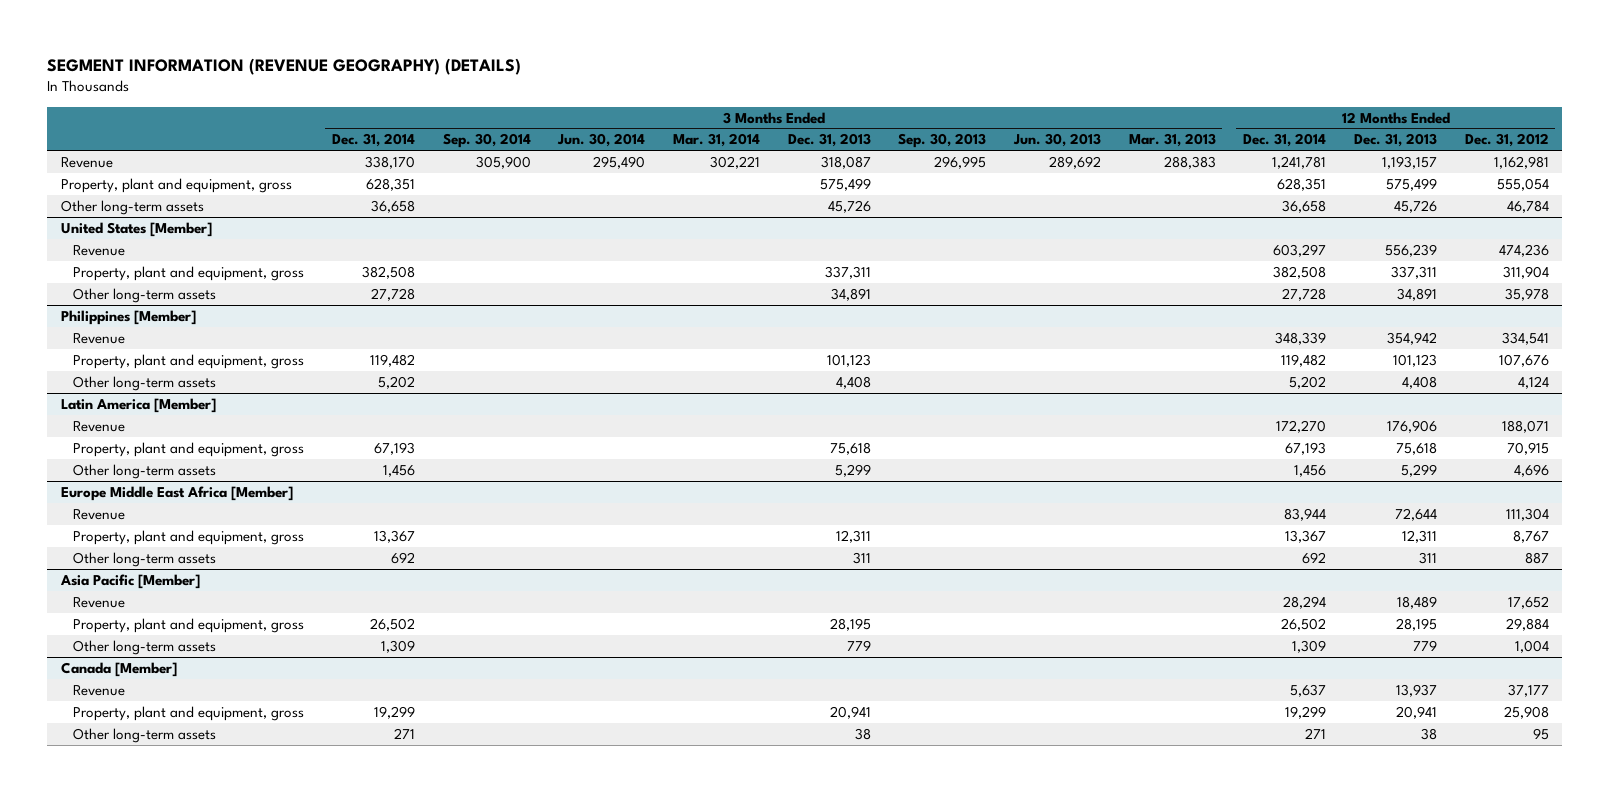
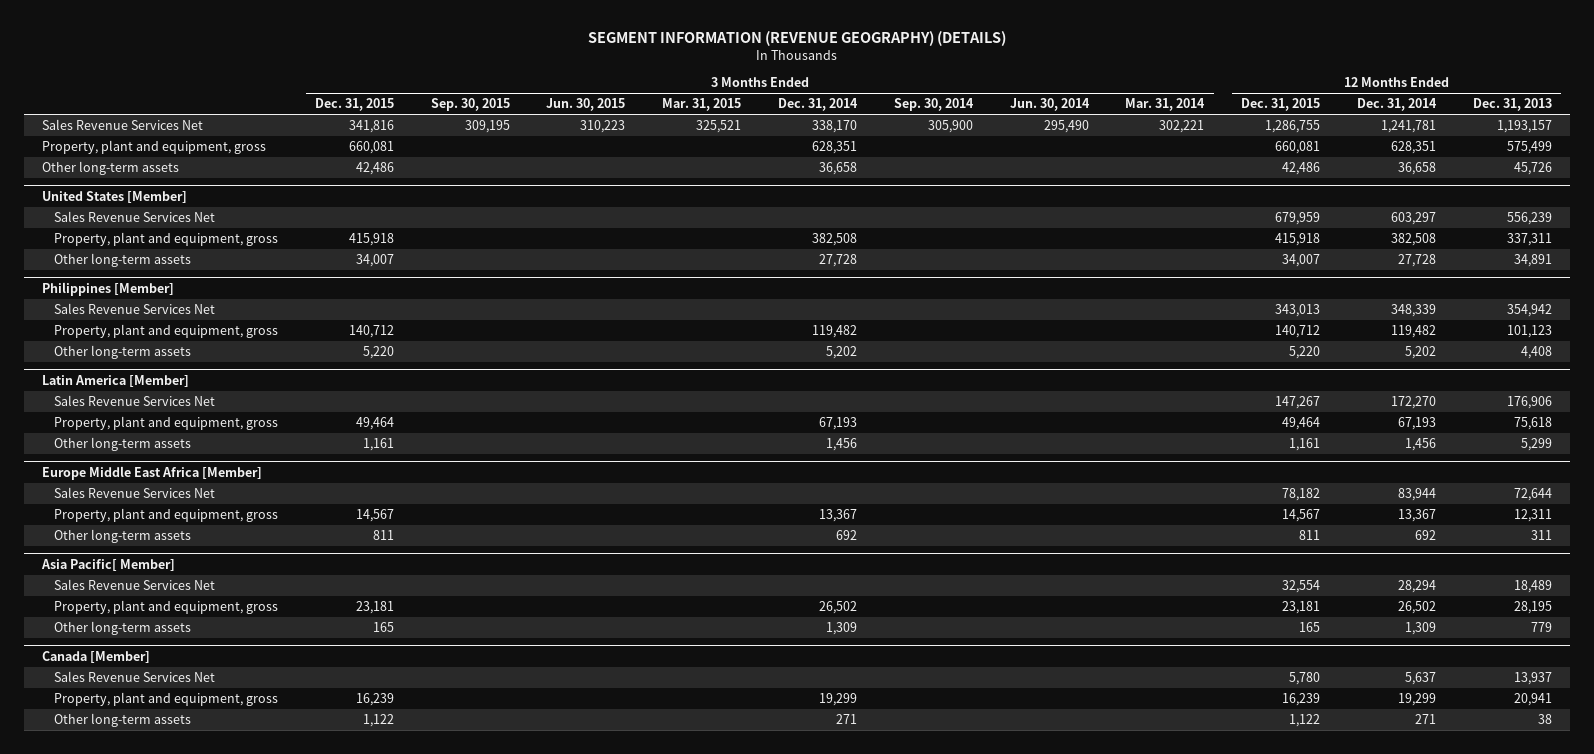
- | 3 Months Ended Dec. 31, 2014 | 3 Months Ended Sep. 30, 2014 | 3 Months Ended Jun. 30, 2014 | 3 Months Ended Mar. 31, 2014 | 3 Months Ended Dec. 31, 2013 | 3 Months Ended Sep. 30, 2013 | 3 Months Ended Jun. 30, 2013 | 3 Months Ended Mar. 31, 2013 | 12 Months Ended Dec. 31, 2014 | 12 Months Ended Dec. 31, 2013 | 12 Months Ended Dec. 31, 2012
+ | 3 Months Ended Dec. 31, 2015 | 3 Months Ended Sep. 30, 2015 | 3 Months Ended Jun. 30, 2015 | 3 Months Ended Mar. 31, 2015 | 3 Months Ended Dec. 31, 2014 | 3 Months Ended Sep. 30, 2014 | 3 Months Ended Jun. 30, 2014 | 3 Months Ended Mar. 31, 2014 | 12 Months Ended Dec. 31, 2015 | 12 Months Ended Dec. 31, 2014 | 12 Months Ended Dec. 31, 2013
- Revenue | 338,170 | 305,900 | 295,490 | 302,221 | 318,087 | 296,995 | 289,692 | 288,383 | 1,241,781 | 1,193,157 | 1,162,981
+ Sales Revenue Services Net | 341,816 | 309,195 | 310,223 | 325,521 | 338,170 | 305,900 | 295,490 | 302,221 | 1,286,755 | 1,241,781 | 1,193,157
@ United States [Member]
- Revenue | | | | | | | | | 603,297 | 556,239 | 474,236
+ Sales Revenue Services Net | | | | | | | | | 679,959 | 603,297 | 556,239
@ Philippines [Member]
- Revenue | | | | | | | | | 348,339 | 354,942 | 334,541
+ Sales Revenue Services Net | | | | | | | | | 343,013 | 348,339 | 354,942
@ Latin America [Member]
- Revenue | | | | | | | | | 172,270 | 176,906 | 188,071
+ Sales Revenue Services Net | | | | | | | | | 147,267 | 172,270 | 176,906
@ Europe Middle East Africa [Member]
- Revenue | | | | | | | | | 83,944 | 72,644 | 111,304
+ Sales Revenue Services Net | | | | | | | | | 78,182 | 83,944 | 72,644
- Asia Pacific [Member]
- Revenue | | | | | | | | | 28,294 | 18,489 | 17,652
+ Asia Pacific[ Member]
+ Sales Revenue Services Net | | | | | | | | | 32,554 | 28,294 | 18,489
@ Canada [Member]
- Revenue | | | | | | | | | 5,637 | 13,937 | 37,177
+ Sales Revenue Services Net | | | | | | | | | 5,780 | 5,637 | 13,937

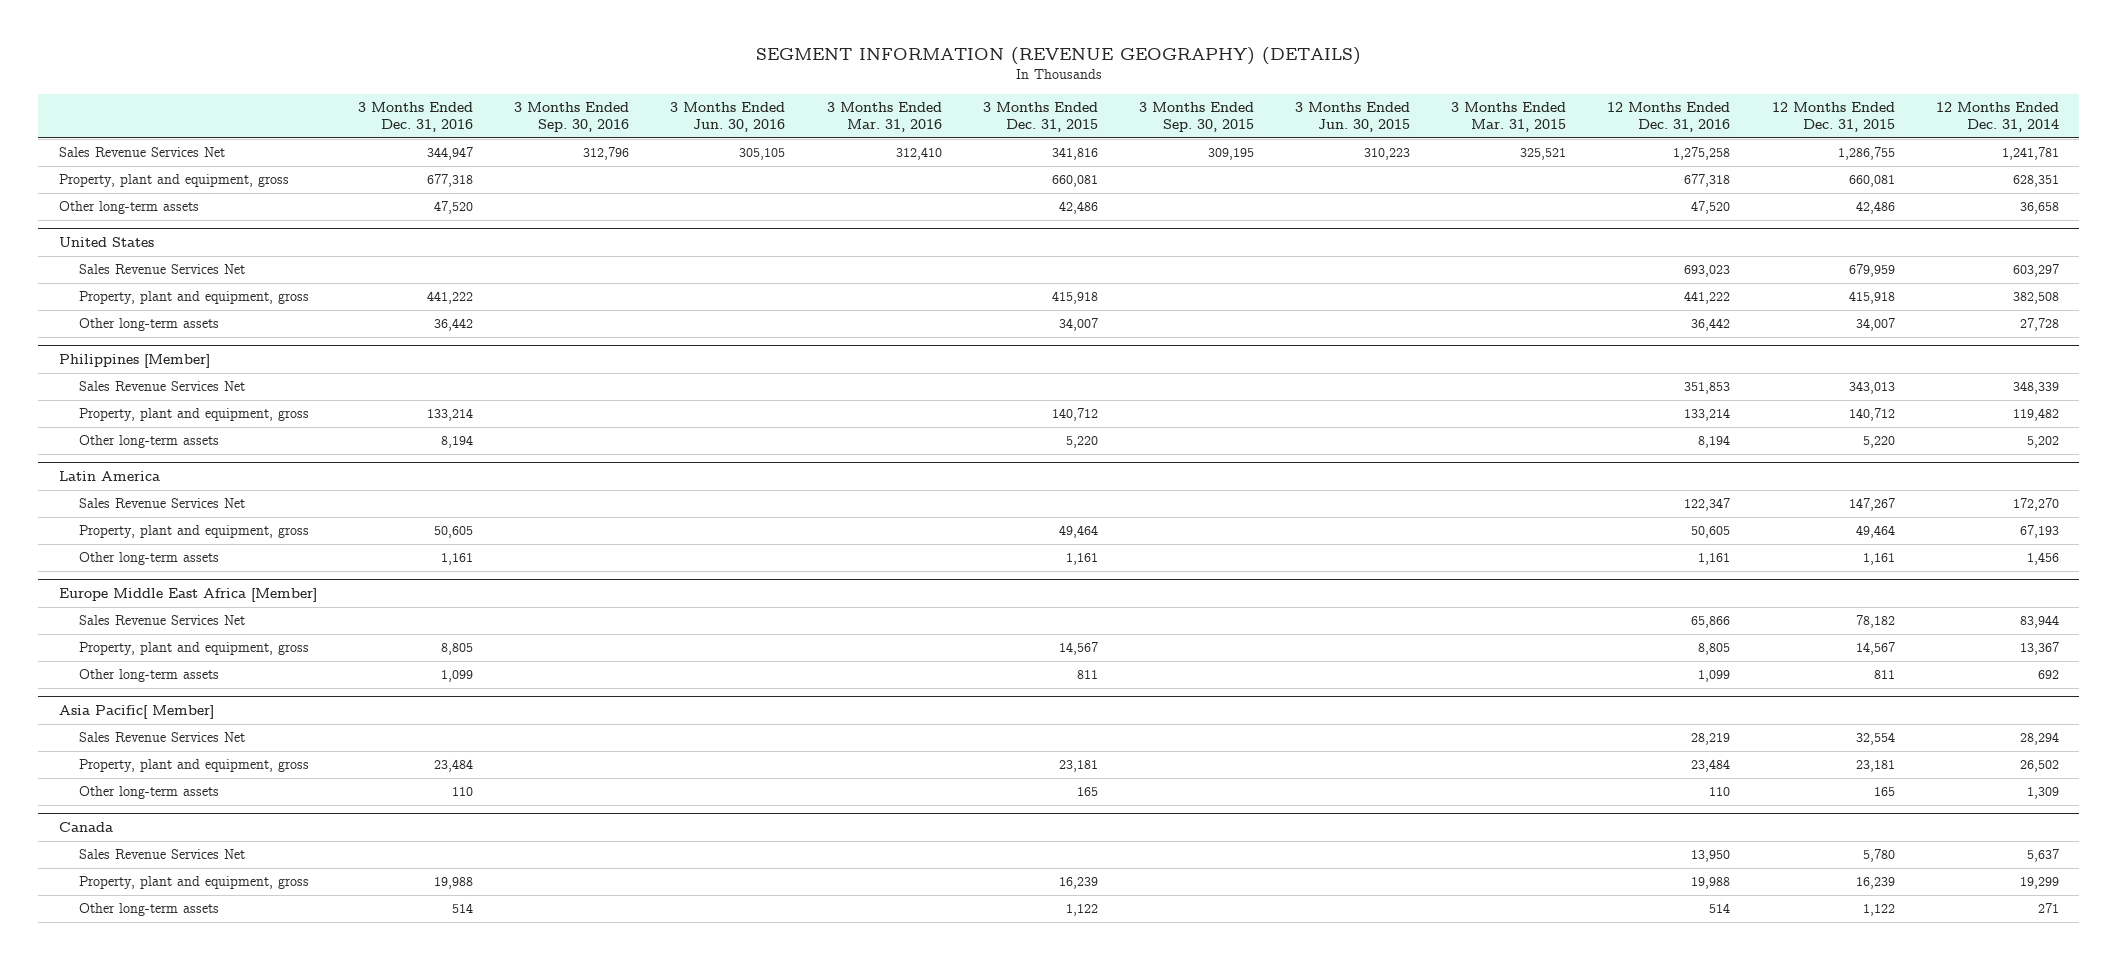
- | 3 Months Ended Dec. 31, 2015 | 3 Months Ended Sep. 30, 2015 | 3 Months Ended Jun. 30, 2015 | 3 Months Ended Mar. 31, 2015 | 3 Months Ended Dec. 31, 2014 | 3 Months Ended Sep. 30, 2014 | 3 Months Ended Jun. 30, 2014 | 3 Months Ended Mar. 31, 2014 | 12 Months Ended Dec. 31, 2015 | 12 Months Ended Dec. 31, 2014 | 12 Months Ended Dec. 31, 2013
+ | 3 Months Ended Dec. 31, 2016 | 3 Months Ended Sep. 30, 2016 | 3 Months Ended Jun. 30, 2016 | 3 Months Ended Mar. 31, 2016 | 3 Months Ended Dec. 31, 2015 | 3 Months Ended Sep. 30, 2015 | 3 Months Ended Jun. 30, 2015 | 3 Months Ended Mar. 31, 2015 | 12 Months Ended Dec. 31, 2016 | 12 Months Ended Dec. 31, 2015 | 12 Months Ended Dec. 31, 2014
- United States [Member]
+ United States
- Latin America [Member]
+ Latin America
- Canada [Member]
+ Canada

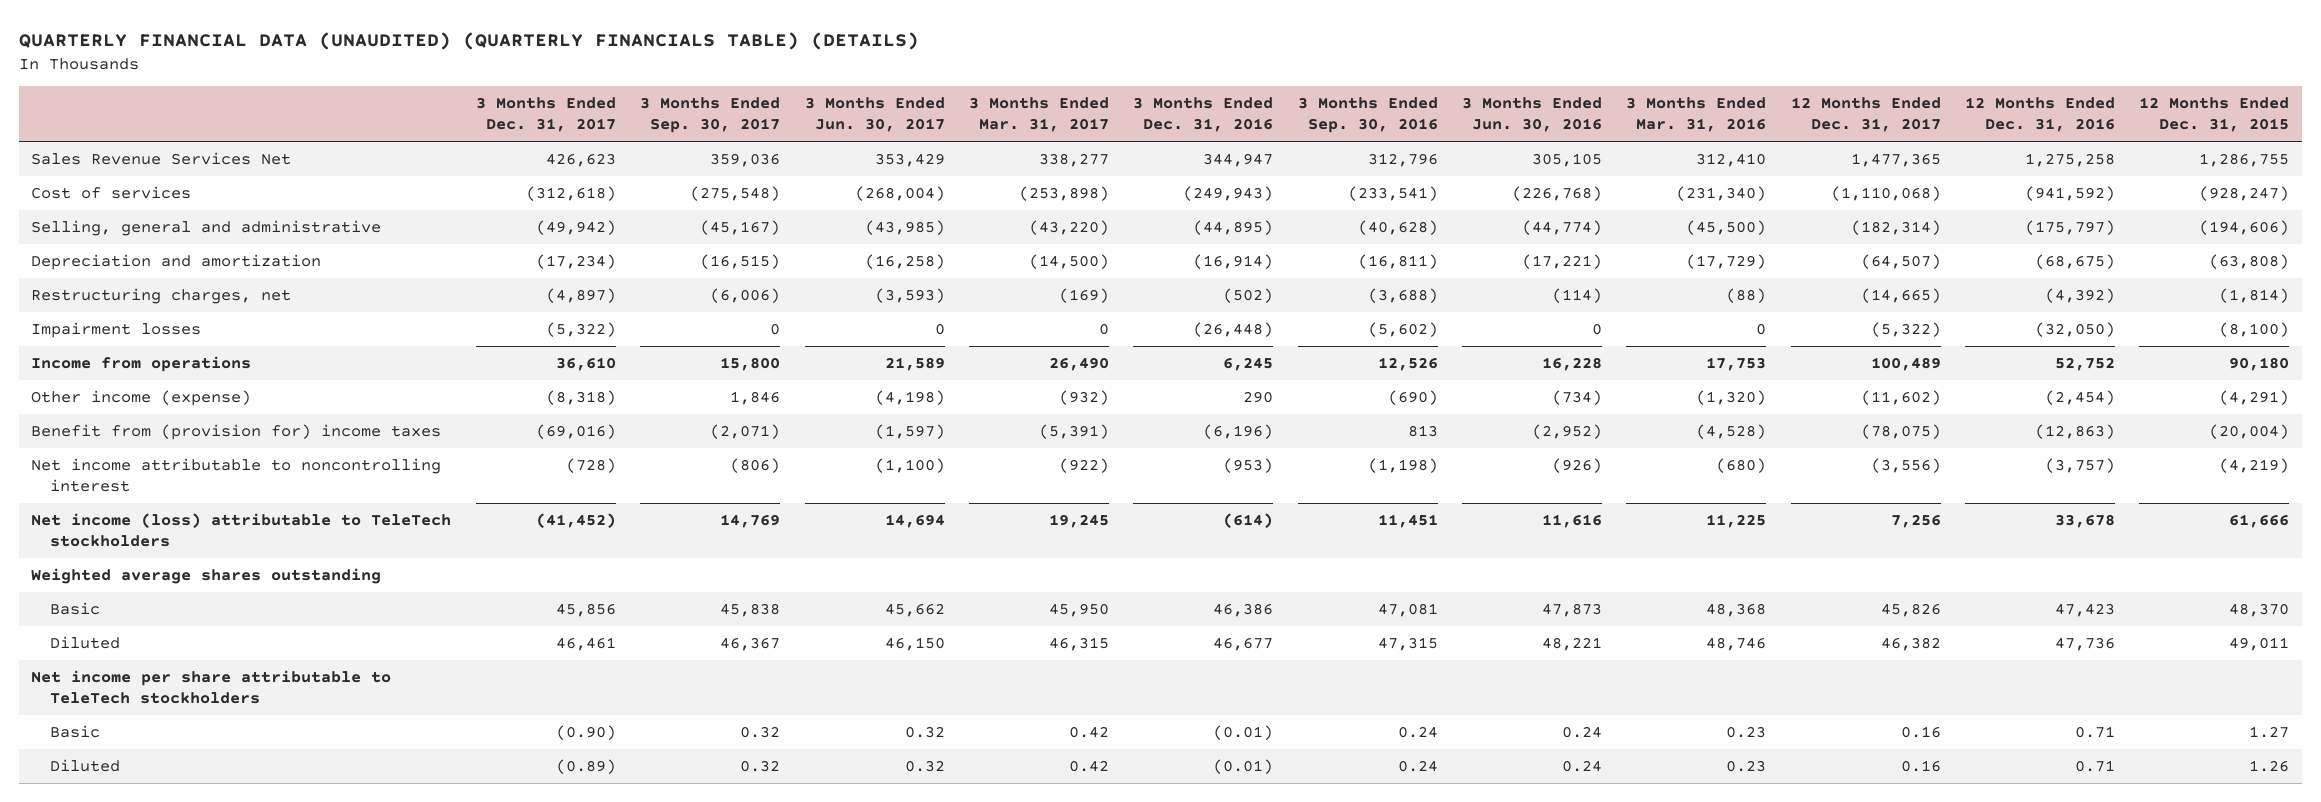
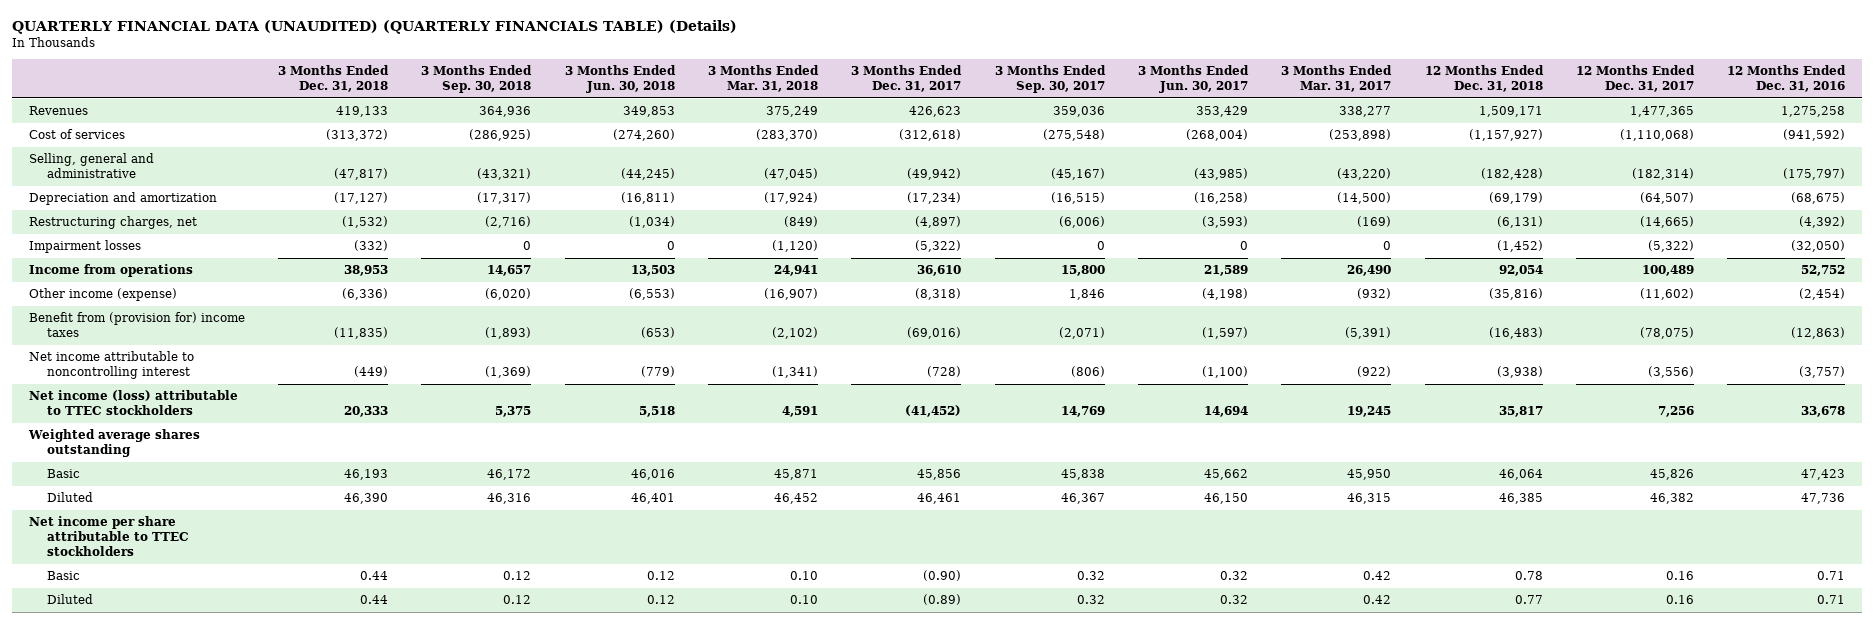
- QUARTERLY FINANCIAL DATA (UNAUDITED) (QUARTERLY FINANCIALS TABLE) (DETAILS)
+ QUARTERLY FINANCIAL DATA (UNAUDITED) (QUARTERLY FINANCIALS TABLE) (Details)
- | 3 Months Ended Dec. 31, 2017 | 3 Months Ended Sep. 30, 2017 | 3 Months Ended Jun. 30, 2017 | 3 Months Ended Mar. 31, 2017 | 3 Months Ended Dec. 31, 2016 | 3 Months Ended Sep. 30, 2016 | 3 Months Ended Jun. 30, 2016 | 3 Months Ended Mar. 31, 2016 | 12 Months Ended Dec. 31, 2017 | 12 Months Ended Dec. 31, 2016 | 12 Months Ended Dec. 31, 2015
+ | 3 Months Ended Dec. 31, 2018 | 3 Months Ended Sep. 30, 2018 | 3 Months Ended Jun. 30, 2018 | 3 Months Ended Mar. 31, 2018 | 3 Months Ended Dec. 31, 2017 | 3 Months Ended Sep. 30, 2017 | 3 Months Ended Jun. 30, 2017 | 3 Months Ended Mar. 31, 2017 | 12 Months Ended Dec. 31, 2018 | 12 Months Ended Dec. 31, 2017 | 12 Months Ended Dec. 31, 2016
- Sales Revenue Services Net | 426,623 | 359,036 | 353,429 | 338,277 | 344,947 | 312,796 | 305,105 | 312,410 | 1,477,365 | 1,275,258 | 1,286,755
+ Revenues | 419,133 | 364,936 | 349,853 | 375,249 | 426,623 | 359,036 | 353,429 | 338,277 | 1,509,171 | 1,477,365 | 1,275,258
- Net income (loss) attributable to TeleTech stockholders | (41,452) | 14,769 | 14,694 | 19,245 | (614) | 11,451 | 11,616 | 11,225 | 7,256 | 33,678 | 61,666
+ Net income (loss) attributable to TTEC stockholders | 20,333 | 5,375 | 5,518 | 4,591 | (41,452) | 14,769 | 14,694 | 19,245 | 35,817 | 7,256 | 33,678
- Net income per share attributable to TeleTech stockholders
+ Net income per share attributable to TTEC stockholders

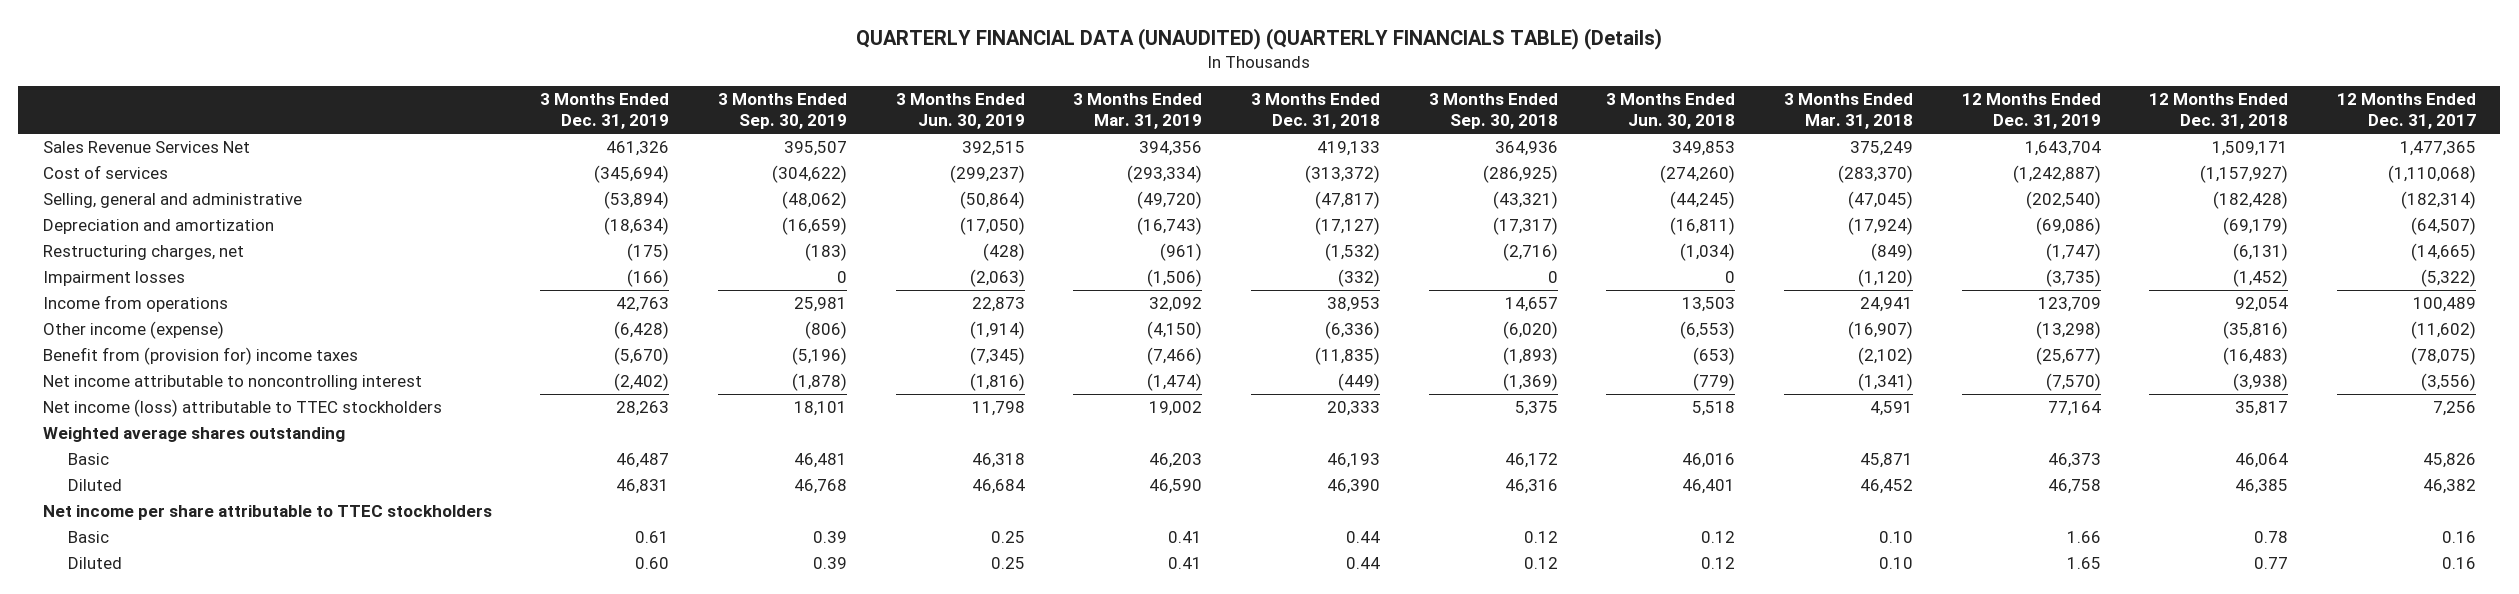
- | 3 Months Ended Dec. 31, 2018 | 3 Months Ended Sep. 30, 2018 | 3 Months Ended Jun. 30, 2018 | 3 Months Ended Mar. 31, 2018 | 3 Months Ended Dec. 31, 2017 | 3 Months Ended Sep. 30, 2017 | 3 Months Ended Jun. 30, 2017 | 3 Months Ended Mar. 31, 2017 | 12 Months Ended Dec. 31, 2018 | 12 Months Ended Dec. 31, 2017 | 12 Months Ended Dec. 31, 2016
+ | 3 Months Ended Dec. 31, 2019 | 3 Months Ended Sep. 30, 2019 | 3 Months Ended Jun. 30, 2019 | 3 Months Ended Mar. 31, 2019 | 3 Months Ended Dec. 31, 2018 | 3 Months Ended Sep. 30, 2018 | 3 Months Ended Jun. 30, 2018 | 3 Months Ended Mar. 31, 2018 | 12 Months Ended Dec. 31, 2019 | 12 Months Ended Dec. 31, 2018 | 12 Months Ended Dec. 31, 2017
- Revenues | 419,133 | 364,936 | 349,853 | 375,249 | 426,623 | 359,036 | 353,429 | 338,277 | 1,509,171 | 1,477,365 | 1,275,258
+ Sales Revenue Services Net | 461,326 | 395,507 | 392,515 | 394,356 | 419,133 | 364,936 | 349,853 | 375,249 | 1,643,704 | 1,509,171 | 1,477,365

